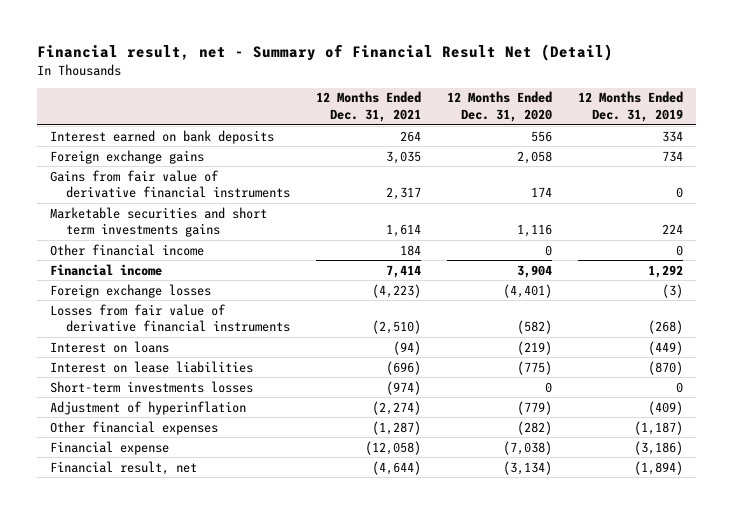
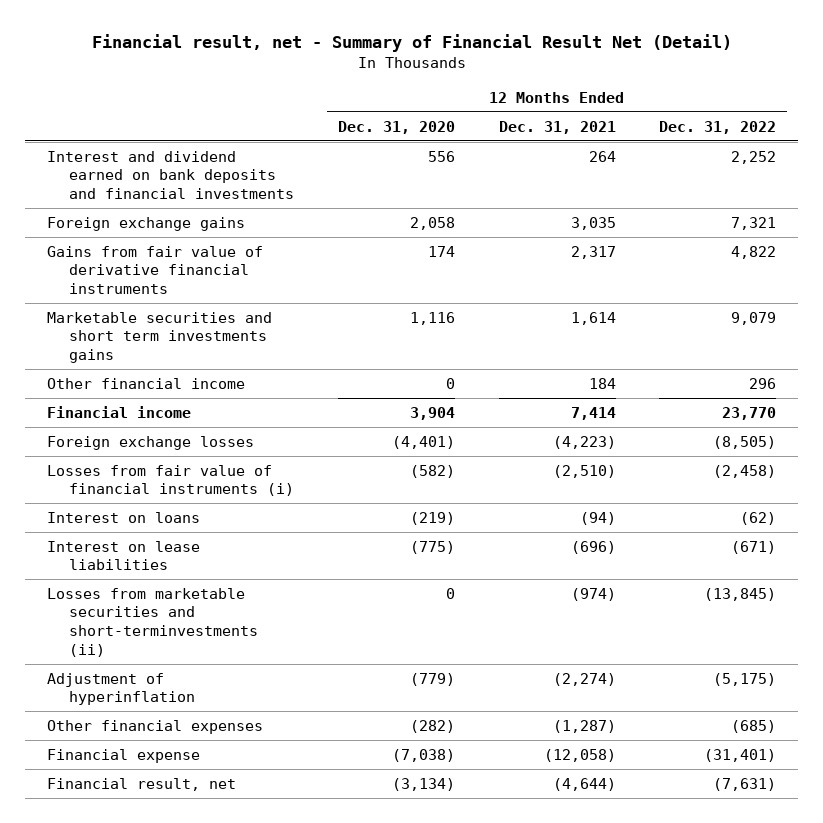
- | 12 Months Ended Dec. 31, 2021 | 12 Months Ended Dec. 31, 2020 | 12 Months Ended Dec. 31, 2019
+ | 12 Months Ended Dec. 31, 2020 | 12 Months Ended Dec. 31, 2021 | 12 Months Ended Dec. 31, 2022
- Interest earned on bank deposits | 264 | 556 | 334
+ Interest and dividend earned on bank deposits and financial investments | 556 | 264 | 2,252
- Losses from fair value of derivative financial instruments | (2,510) | (582) | (268)
+ Losses from fair value of financial instruments (i) | (582) | (2,510) | (2,458)
- Short-term investments losses | (974) | 0 | 0
+ Losses from marketable securities and short-terminvestments (ii) | 0 | (974) | (13,845)

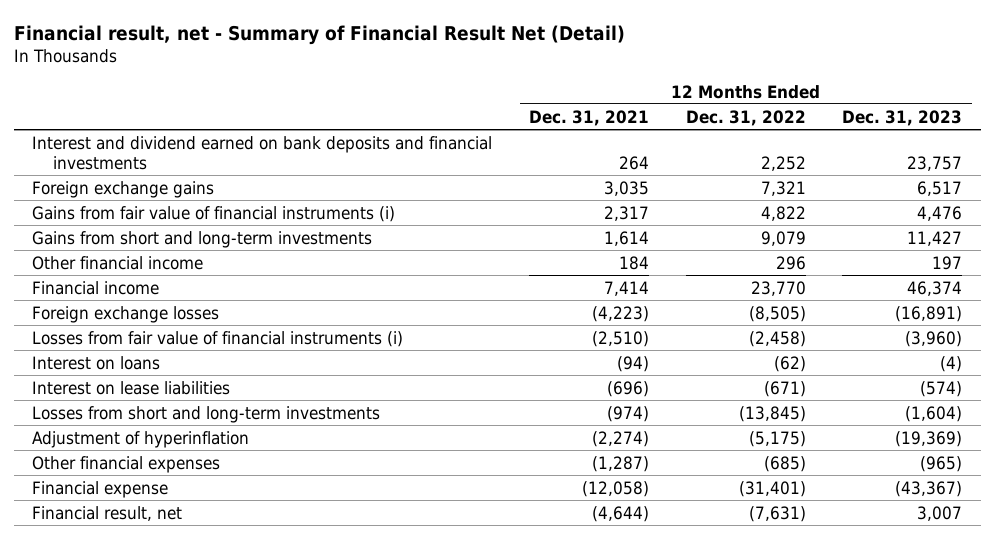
- | 12 Months Ended Dec. 31, 2020 | 12 Months Ended Dec. 31, 2021 | 12 Months Ended Dec. 31, 2022
+ | 12 Months Ended Dec. 31, 2021 | 12 Months Ended Dec. 31, 2022 | 12 Months Ended Dec. 31, 2023
- Gains from fair value of derivative financial instruments | 174 | 2,317 | 4,822
- Marketable securities and short term investments gains | 1,116 | 1,614 | 9,079
+ Gains from fair value of financial instruments (i) | 2,317 | 4,822 | 4,476
+ Gains from short and long-term investments | 1,614 | 9,079 | 11,427
- Losses from marketable securities and short-terminvestments (ii) | 0 | (974) | (13,845)
+ Losses from short and long-term investments | (974) | (13,845) | (1,604)

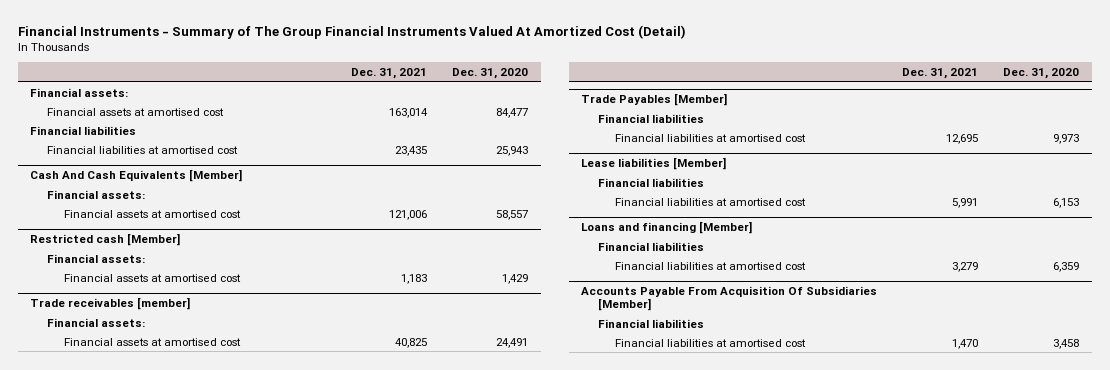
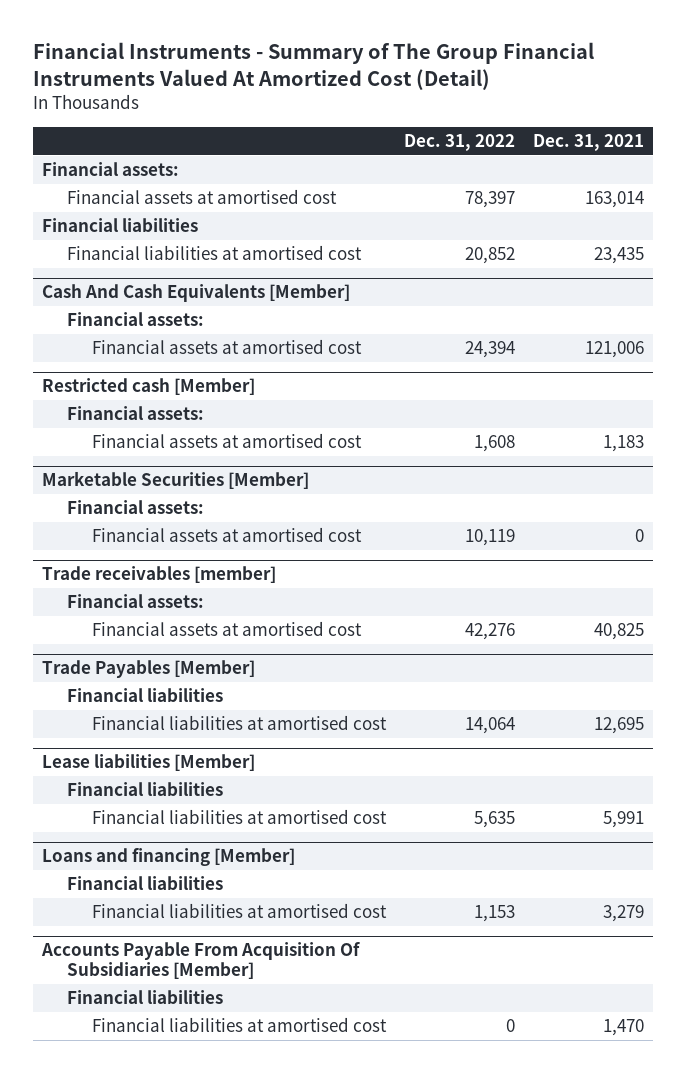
- | Dec. 31, 2021 | Dec. 31, 2020
+ | Dec. 31, 2022 | Dec. 31, 2021
+ Marketable Securities [Member]
+ Financial assets:
+ Financial assets at amortised cost | 10,119 | 0

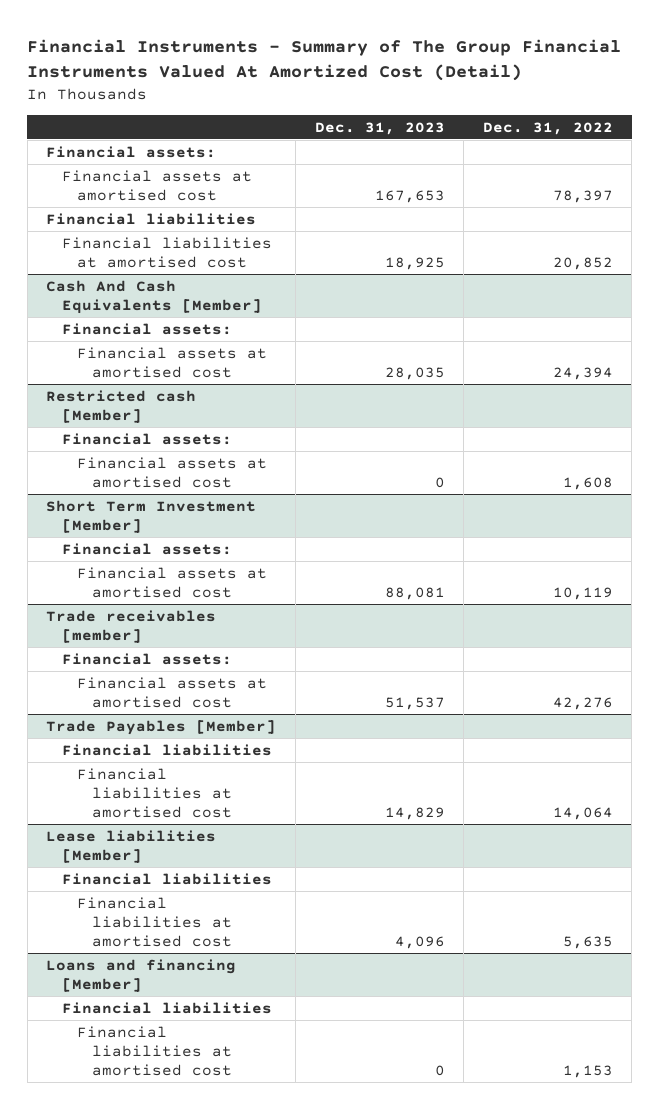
- | Dec. 31, 2022 | Dec. 31, 2021
+ | Dec. 31, 2023 | Dec. 31, 2022
- Marketable Securities [Member]
+ Short Term Investment [Member]
- Accounts Payable From Acquisition Of Subsidiaries [Member]
- Financial liabilities
- Financial liabilities at amortised cost | 0 | 1,470

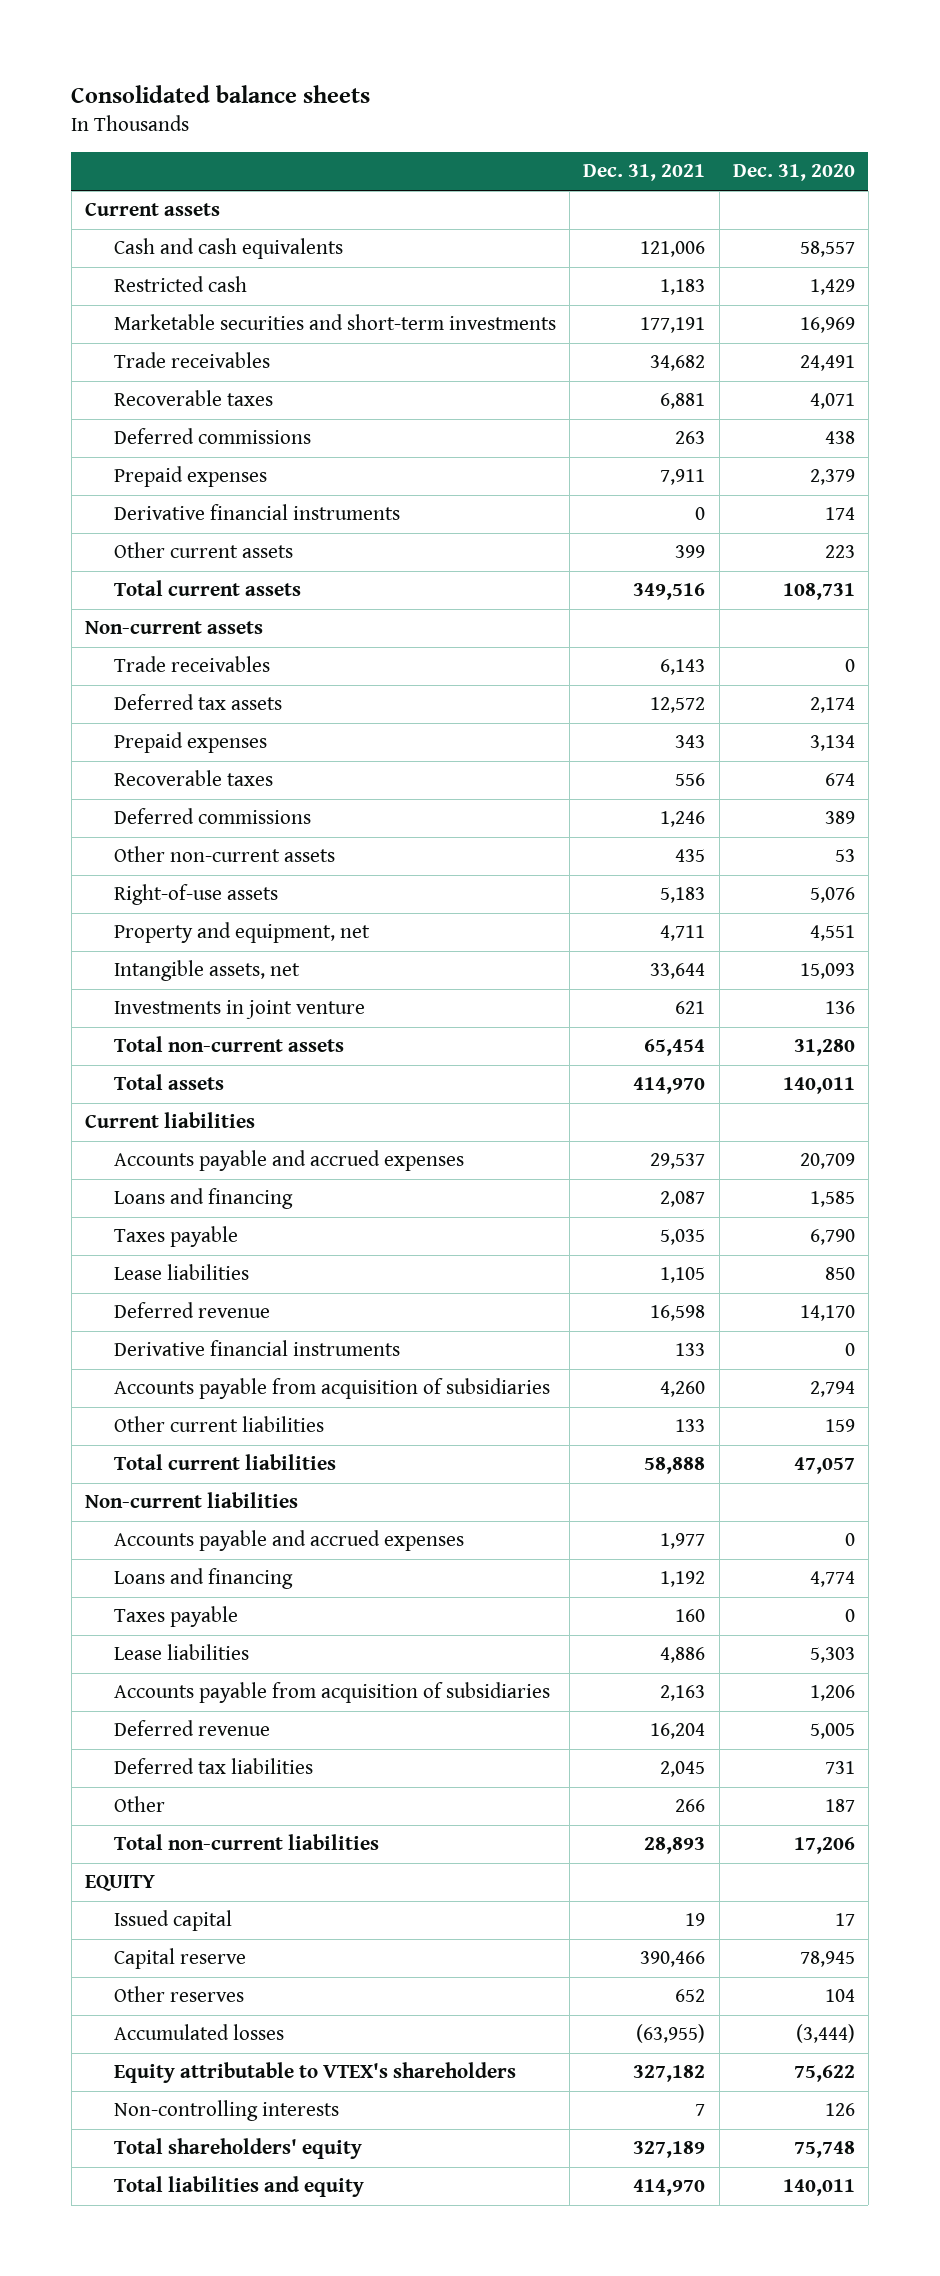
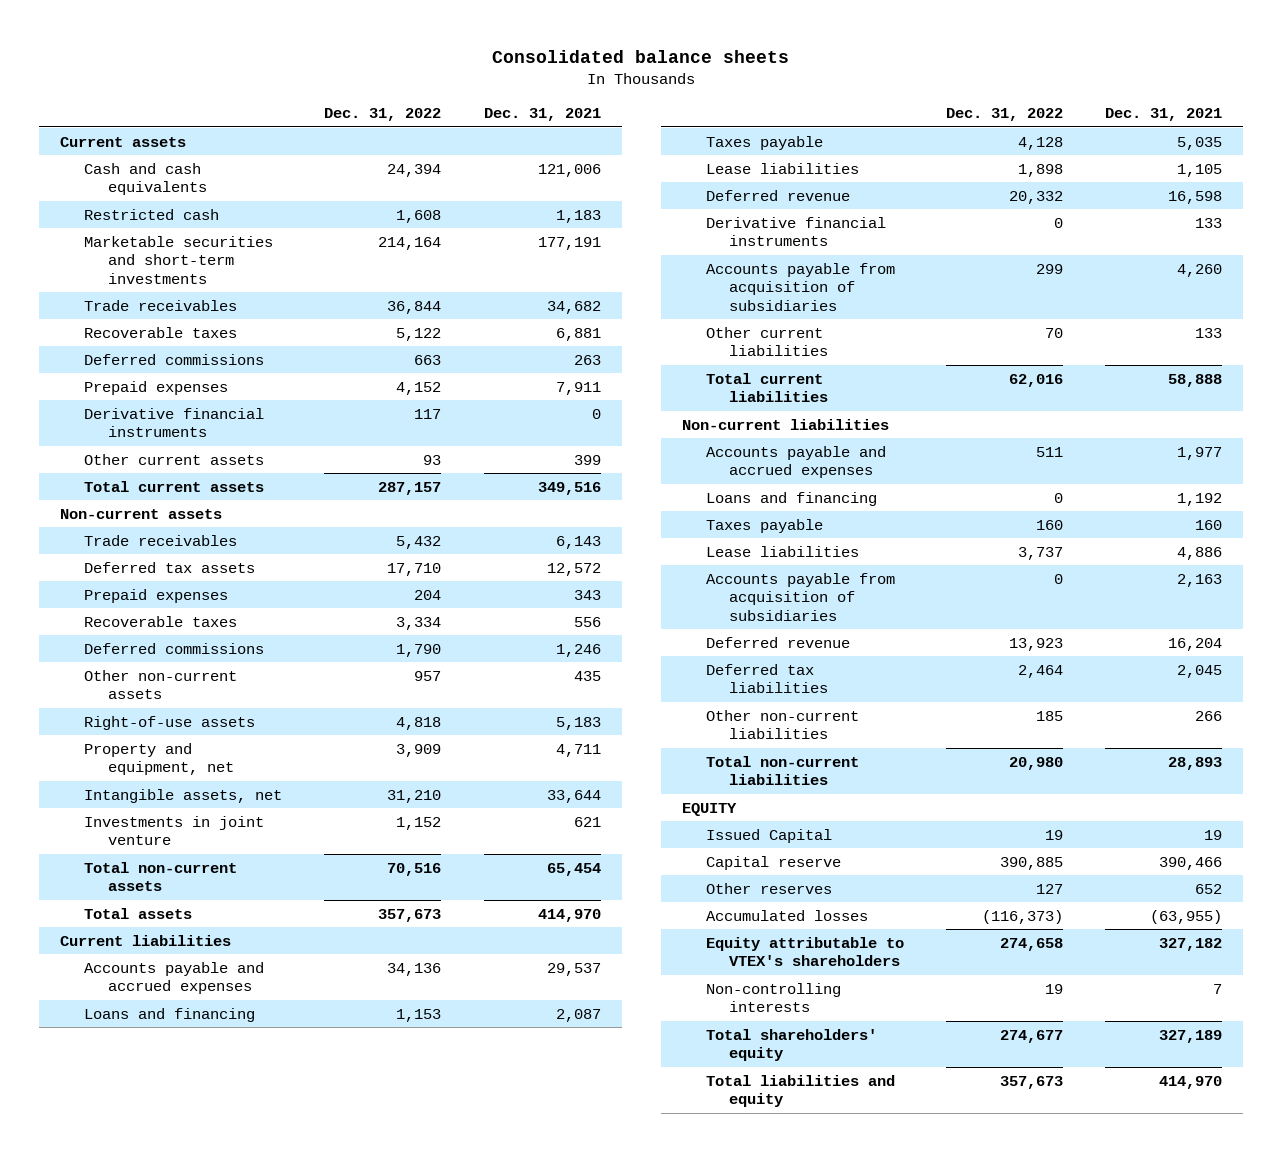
- | Dec. 31, 2021 | Dec. 31, 2020
+ | Dec. 31, 2022 | Dec. 31, 2021
- Other | 266 | 187
+ Other non-current liabilities | 185 | 266
- Issued capital | 19 | 17
+ Issued Capital | 19 | 19

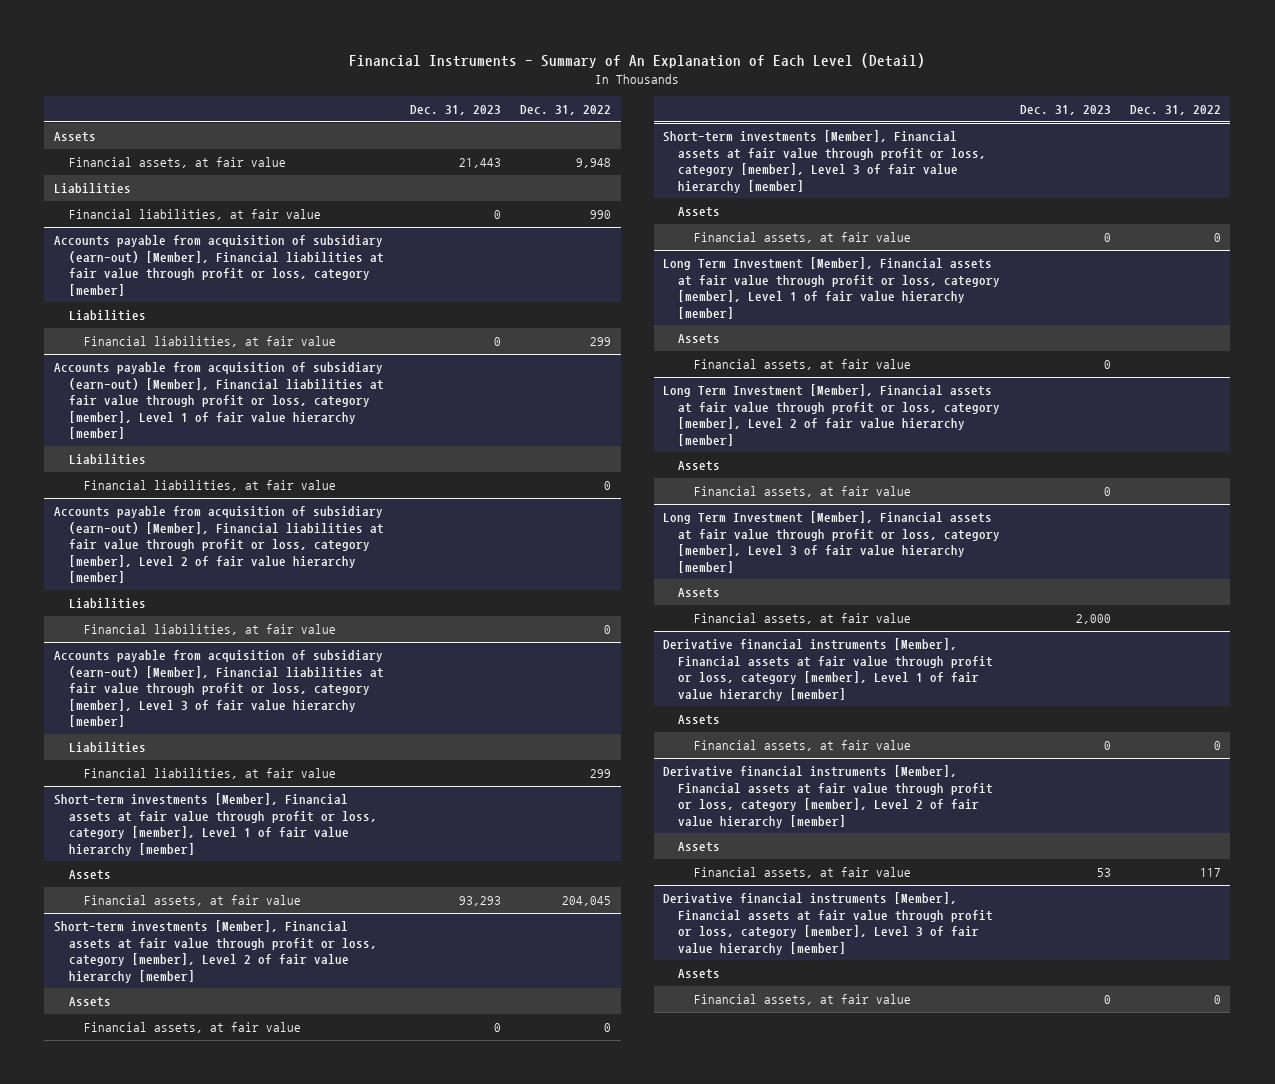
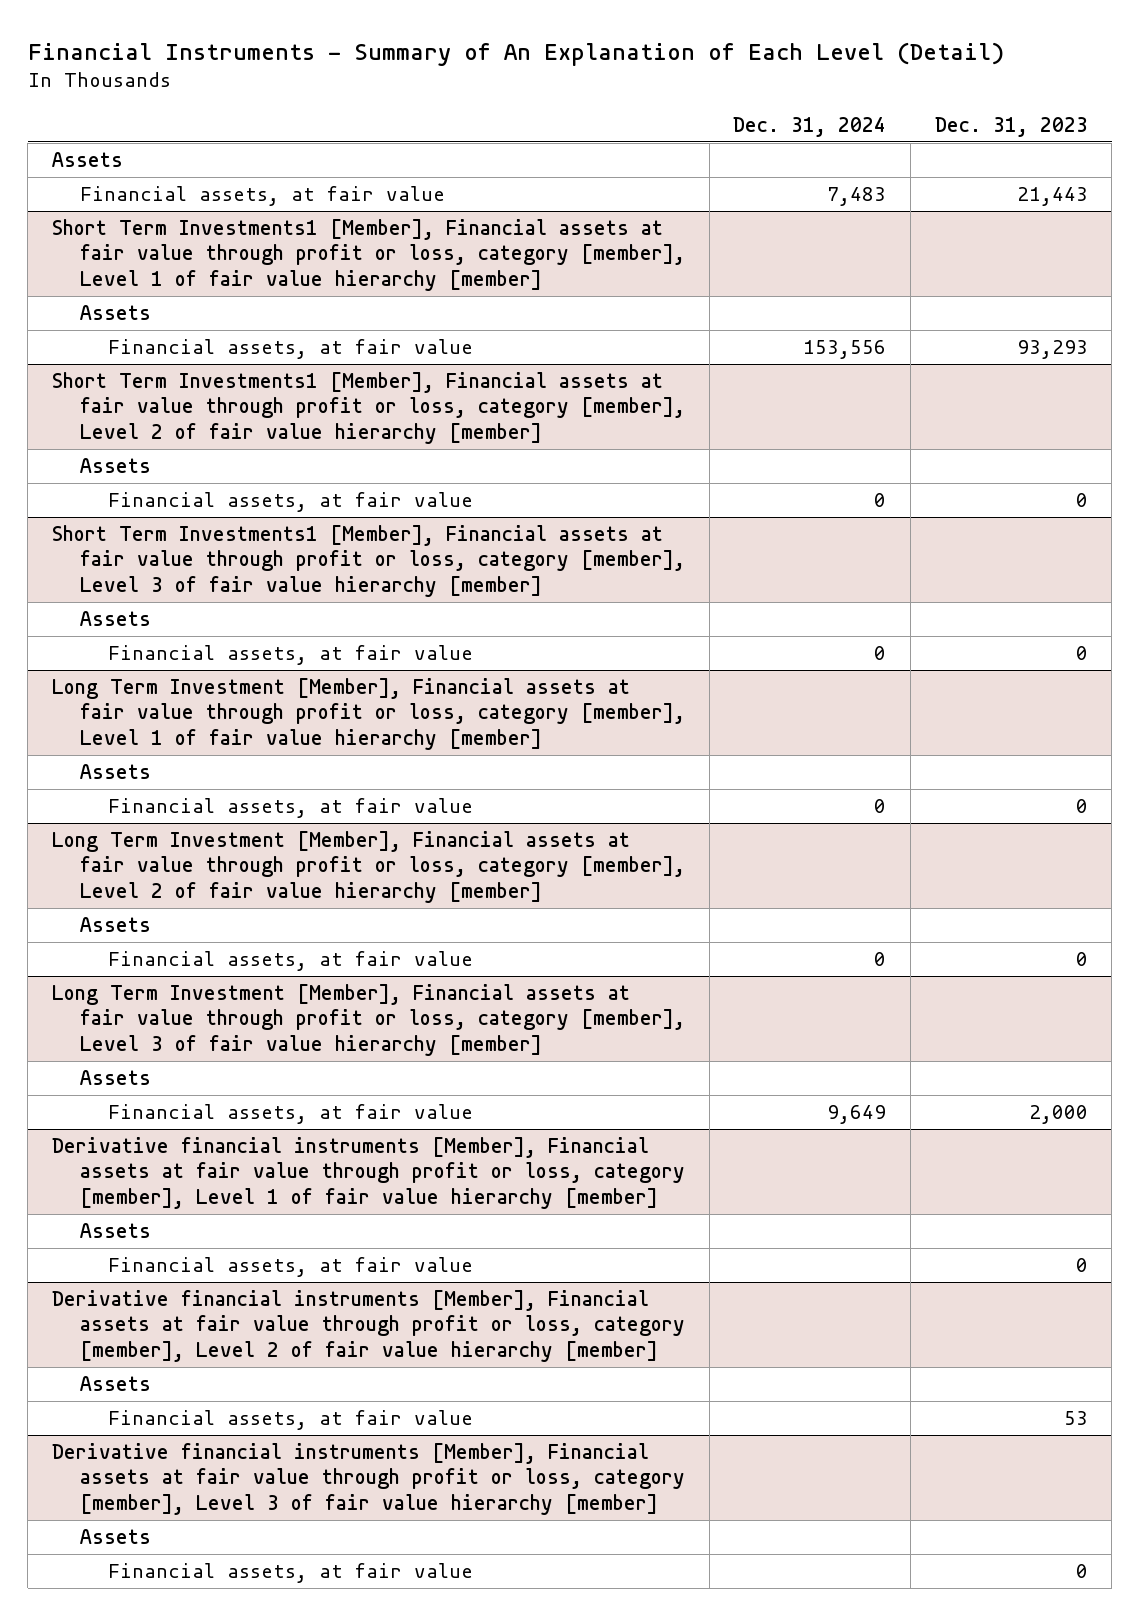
- | Dec. 31, 2023 | Dec. 31, 2022
+ | Dec. 31, 2024 | Dec. 31, 2023
- Liabilities
- Financial liabilities, at fair value | 0 | 990
- Accounts payable from acquisition of subsidiary (earn-out) [Member], Financial liabilities at fair value through profit or loss, category [member]
- Liabilities
- Financial liabilities, at fair value | 0 | 299
- Accounts payable from acquisition of subsidiary (earn-out) [Member], Financial liabilities at fair value through profit or loss, category [member], Level 1 of fair value hierarchy [member]
- Liabilities
- Financial liabilities, at fair value | | 0
- Accounts payable from acquisition of subsidiary (earn-out) [Member], Financial liabilities at fair value through profit or loss, category [member], Level 2 of fair value hierarchy [member]
- Liabilities
- Financial liabilities, at fair value | | 0
- Accounts payable from acquisition of subsidiary (earn-out) [Member], Financial liabilities at fair value through profit or loss, category [member], Level 3 of fair value hierarchy [member]
- Liabilities
- Financial liabilities, at fair value | | 299
- Short-term investments [Member], Financial assets at fair value through profit or loss, category [member], Level 1 of fair value hierarchy [member]
+ Short Term Investments1 [Member], Financial assets at fair value through profit or loss, category [member], Level 1 of fair value hierarchy [member]
- Short-term investments [Member], Financial assets at fair value through profit or loss, category [member], Level 2 of fair value hierarchy [member]
+ Short Term Investments1 [Member], Financial assets at fair value through profit or loss, category [member], Level 2 of fair value hierarchy [member]
- Short-term investments [Member], Financial assets at fair value through profit or loss, category [member], Level 3 of fair value hierarchy [member]
+ Short Term Investments1 [Member], Financial assets at fair value through profit or loss, category [member], Level 3 of fair value hierarchy [member]

